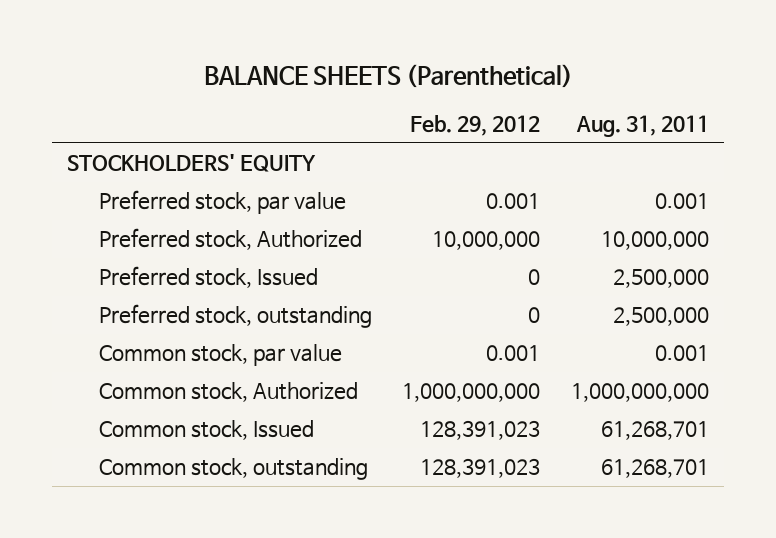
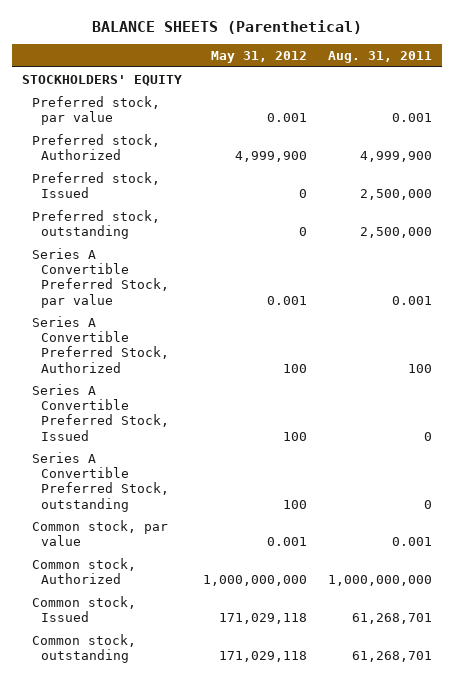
- | Feb. 29, 2012 | Aug. 31, 2011
+ | May 31, 2012 | Aug. 31, 2011
- Preferred stock, Authorized | 10,000,000 | 10,000,000
+ Preferred stock, Authorized | 4,999,900 | 4,999,900
+ Series A Convertible Preferred Stock, par value | 0.001 | 0.001
+ Series A Convertible Preferred Stock, Authorized | 100 | 100
+ Series A Convertible Preferred Stock, Issued | 100 | 0
+ Series A Convertible Preferred Stock, outstanding | 100 | 0

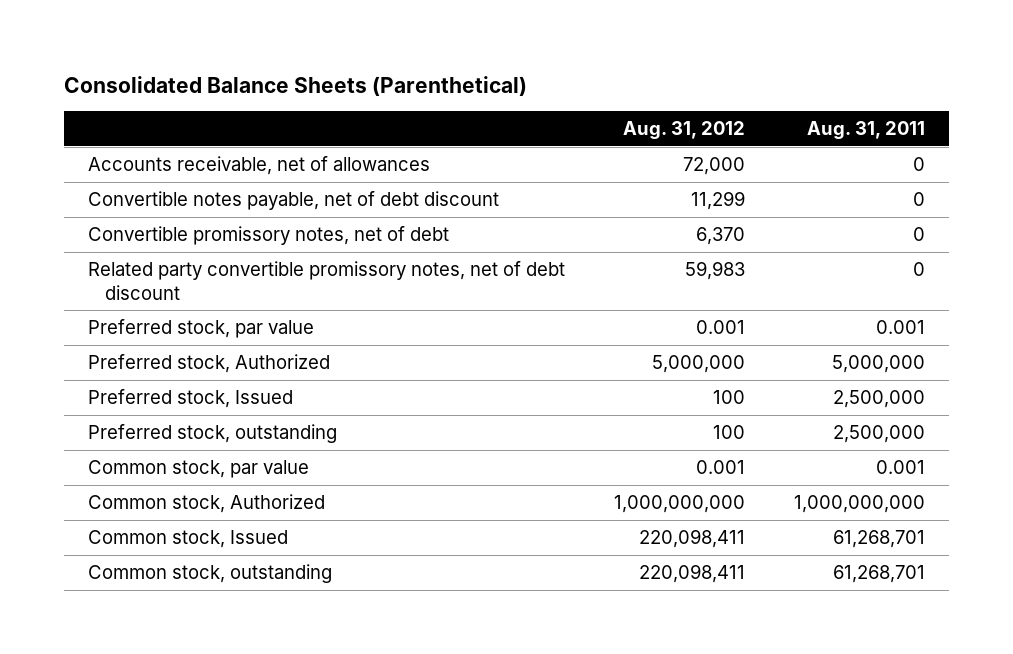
- BALANCE SHEETS (Parenthetical)
+ Consolidated Balance Sheets (Parenthetical)
- | May 31, 2012 | Aug. 31, 2011
+ | Aug. 31, 2012 | Aug. 31, 2011
- STOCKHOLDERS' EQUITY
+ Accounts receivable, net of allowances | 72,000 | 0
+ Convertible notes payable, net of debt discount | 11,299 | 0
+ Convertible promissory notes, net of debt | 6,370 | 0
+ Related party convertible promissory notes, net of debt discount | 59,983 | 0
- Preferred stock, Authorized | 4,999,900 | 4,999,900
+ Preferred stock, Authorized | 5,000,000 | 5,000,000
- Series A Convertible Preferred Stock, par value | 0.001 | 0.001
- Series A Convertible Preferred Stock, Authorized | 100 | 100
- Series A Convertible Preferred Stock, Issued | 100 | 0
- Series A Convertible Preferred Stock, outstanding | 100 | 0

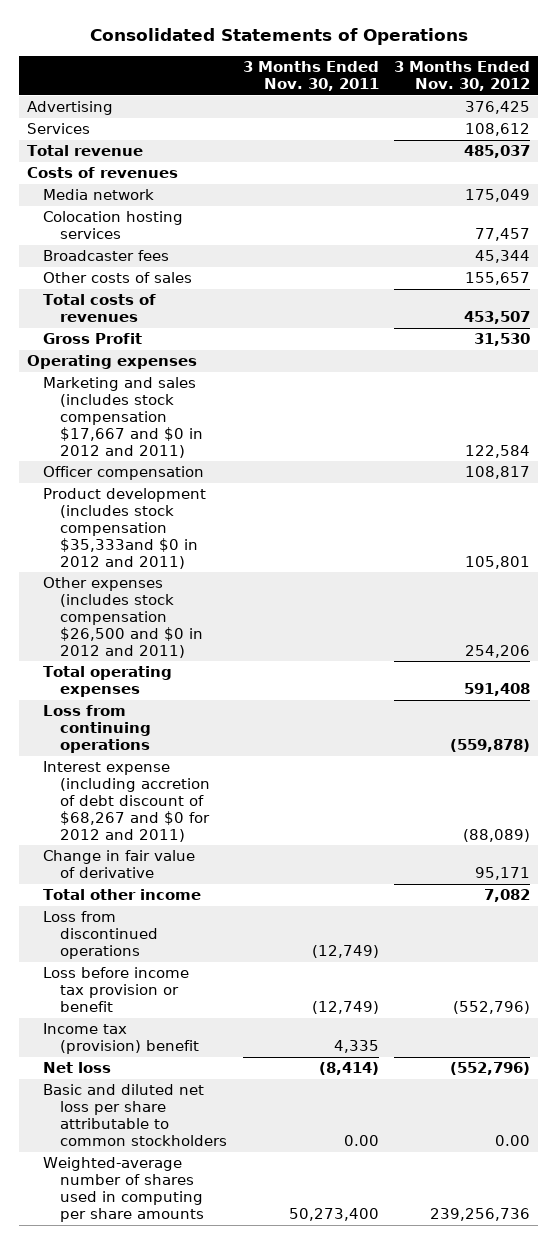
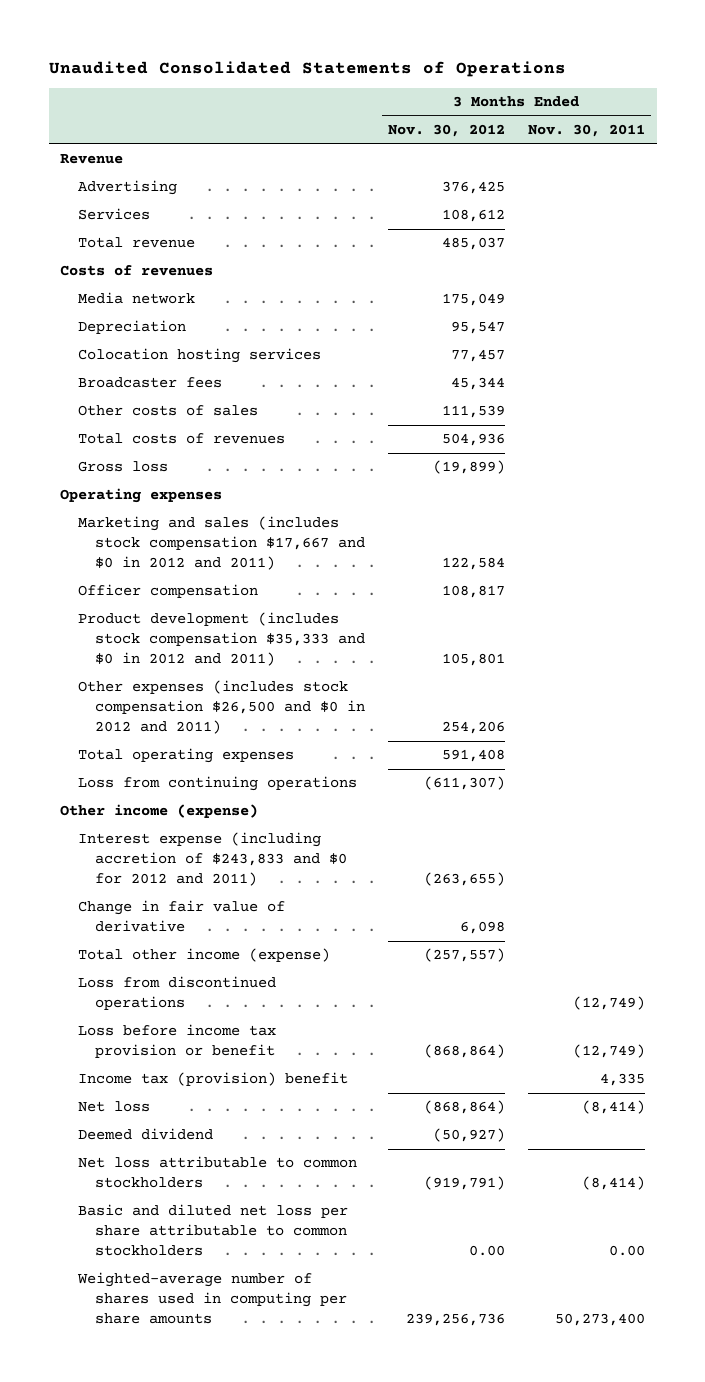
- Consolidated Statements of Operations
+ Unaudited Consolidated Statements of Operations
- | 3 Months Ended Nov. 30, 2011 | 3 Months Ended Nov. 30, 2012
+ | 3 Months Ended Nov. 30, 2012 | 3 Months Ended Nov. 30, 2011
+ Revenue
+ Depreciation | 95,547 |
- Other costs of sales | | 155,657
- Total costs of revenues | | 453,507
- Gross Profit | | 31,530
+ Other costs of sales | 111,539 |
+ Total costs of revenues | 504,936 |
+ Gross loss | (19,899) |
- Product development (includes stock compensation $35,333and $0 in 2012 and 2011) | | 105,801
+ Product development (includes stock compensation $35,333 and $0 in 2012 and 2011) | 105,801 |
- Loss from continuing operations | | (559,878)
- Interest expense (including accretion of debt discount of $68,267 and $0 for 2012 and 2011) | | (88,089)
- Change in fair value of derivative | | 95,171
- Total other income | | 7,082
+ Loss from continuing operations | (611,307) |
+ Other income (expense)
+ Interest expense (including accretion of $243,833 and $0 for 2012 and 2011) | (263,655) |
+ Change in fair value of derivative | 6,098 |
+ Total other income (expense) | (257,557) |
- Loss before income tax provision or benefit | (12,749) | (552,796)
+ Loss before income tax provision or benefit | (868,864) | (12,749)
- Net loss | (8,414) | (552,796)
+ Net loss | (868,864) | (8,414)
+ Deemed dividend | (50,927) |
+ Net loss attributable to common stockholders | (919,791) | (8,414)

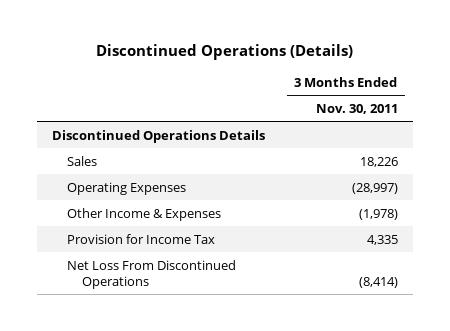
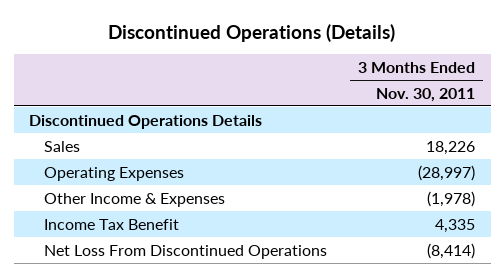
- Provision for Income Tax | 4,335
+ Income Tax Benefit | 4,335

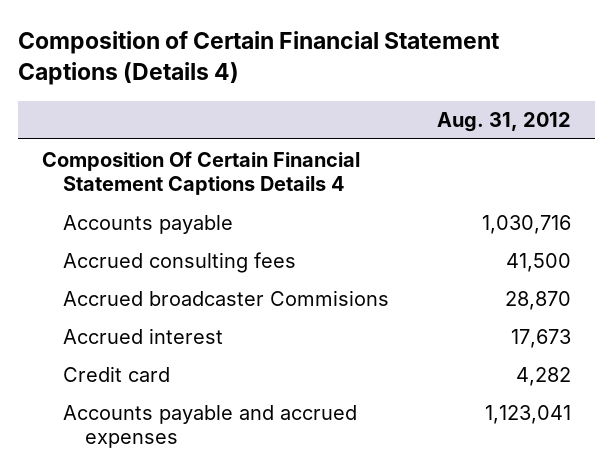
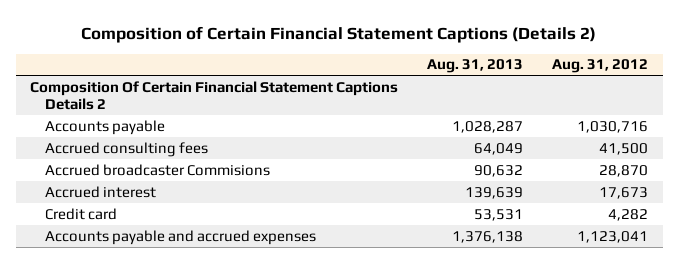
- Composition of Certain Financial Statement Captions (Details 4)
+ Composition of Certain Financial Statement Captions (Details 2)
- | Aug. 31, 2012
+ | Aug. 31, 2013 | Aug. 31, 2012
- Composition Of Certain Financial Statement Captions Details 4
+ Composition Of Certain Financial Statement Captions Details 2

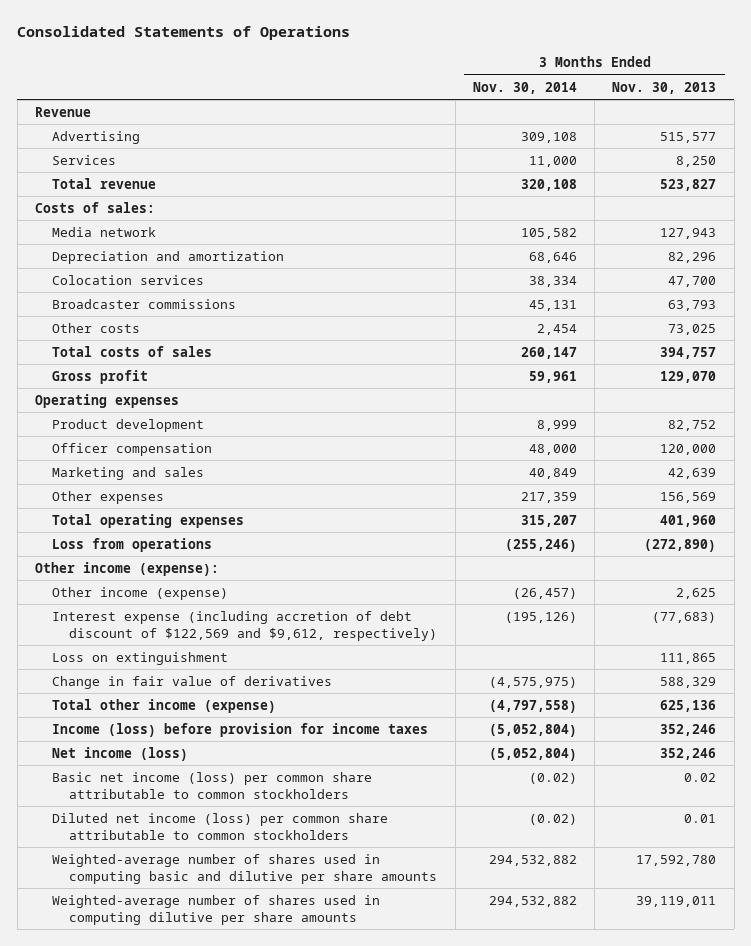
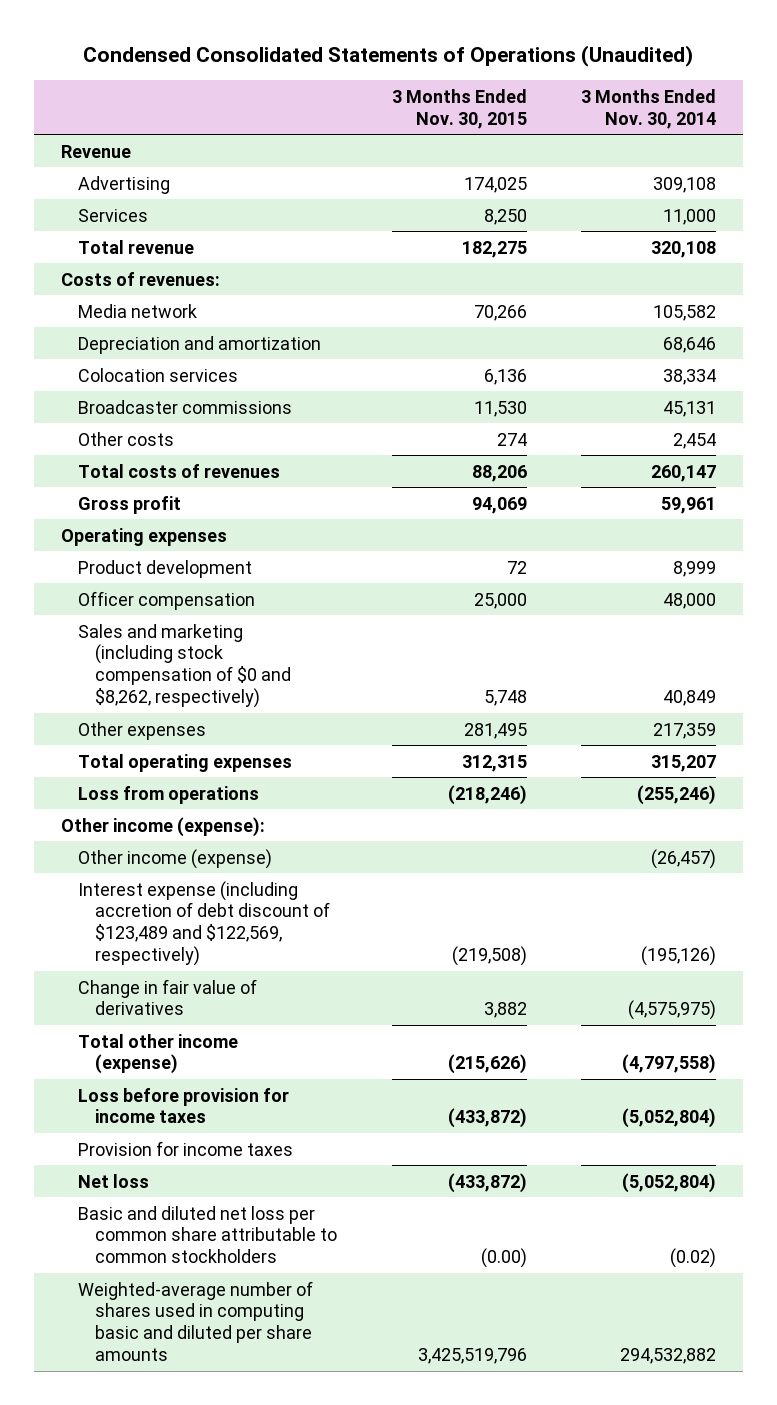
- Consolidated Statements of Operations
+ Condensed Consolidated Statements of Operations (Unaudited)
- | 3 Months Ended Nov. 30, 2014 | 3 Months Ended Nov. 30, 2013
+ | 3 Months Ended Nov. 30, 2015 | 3 Months Ended Nov. 30, 2014
- Costs of sales:
+ Costs of revenues:
- Total costs of sales | 260,147 | 394,757
+ Total costs of revenues | 88,206 | 260,147
- Marketing and sales | 40,849 | 42,639
+ Sales and marketing (including stock compensation of $0 and $8,262, respectively) | 5,748 | 40,849
- Interest expense (including accretion of debt discount of $122,569 and $9,612, respectively) | (195,126) | (77,683)
- Loss on extinguishment | | 111,865
+ Interest expense (including accretion of debt discount of $123,489 and $122,569, respectively) | (219,508) | (195,126)
- Income (loss) before provision for income taxes | (5,052,804) | 352,246
- Net income (loss) | (5,052,804) | 352,246
- Basic net income (loss) per common share attributable to common stockholders | (0.02) | 0.02
- Diluted net income (loss) per common share attributable to common stockholders | (0.02) | 0.01
- Weighted-average number of shares used in computing basic and dilutive per share amounts | 294,532,882 | 17,592,780
- Weighted-average number of shares used in computing dilutive per share amounts | 294,532,882 | 39,119,011
+ Loss before provision for income taxes | (433,872) | (5,052,804)
+ Provision for income taxes
+ Net loss | (433,872) | (5,052,804)
+ Basic and diluted net loss per common share attributable to common stockholders | (0.00) | (0.02)
+ Weighted-average number of shares used in computing basic and diluted per share amounts | 3,425,519,796 | 294,532,882

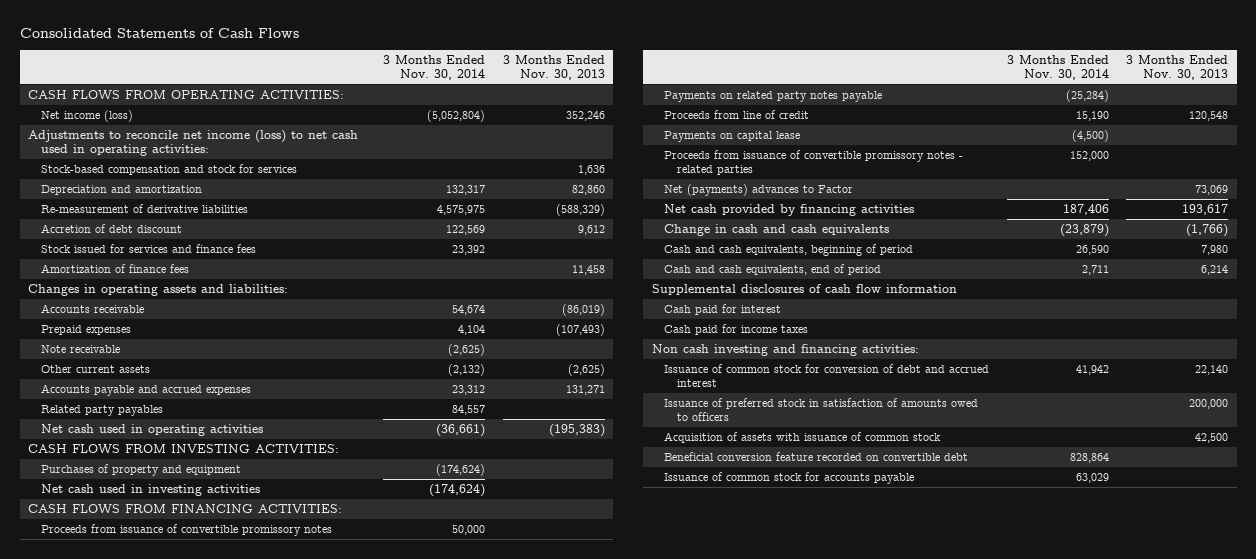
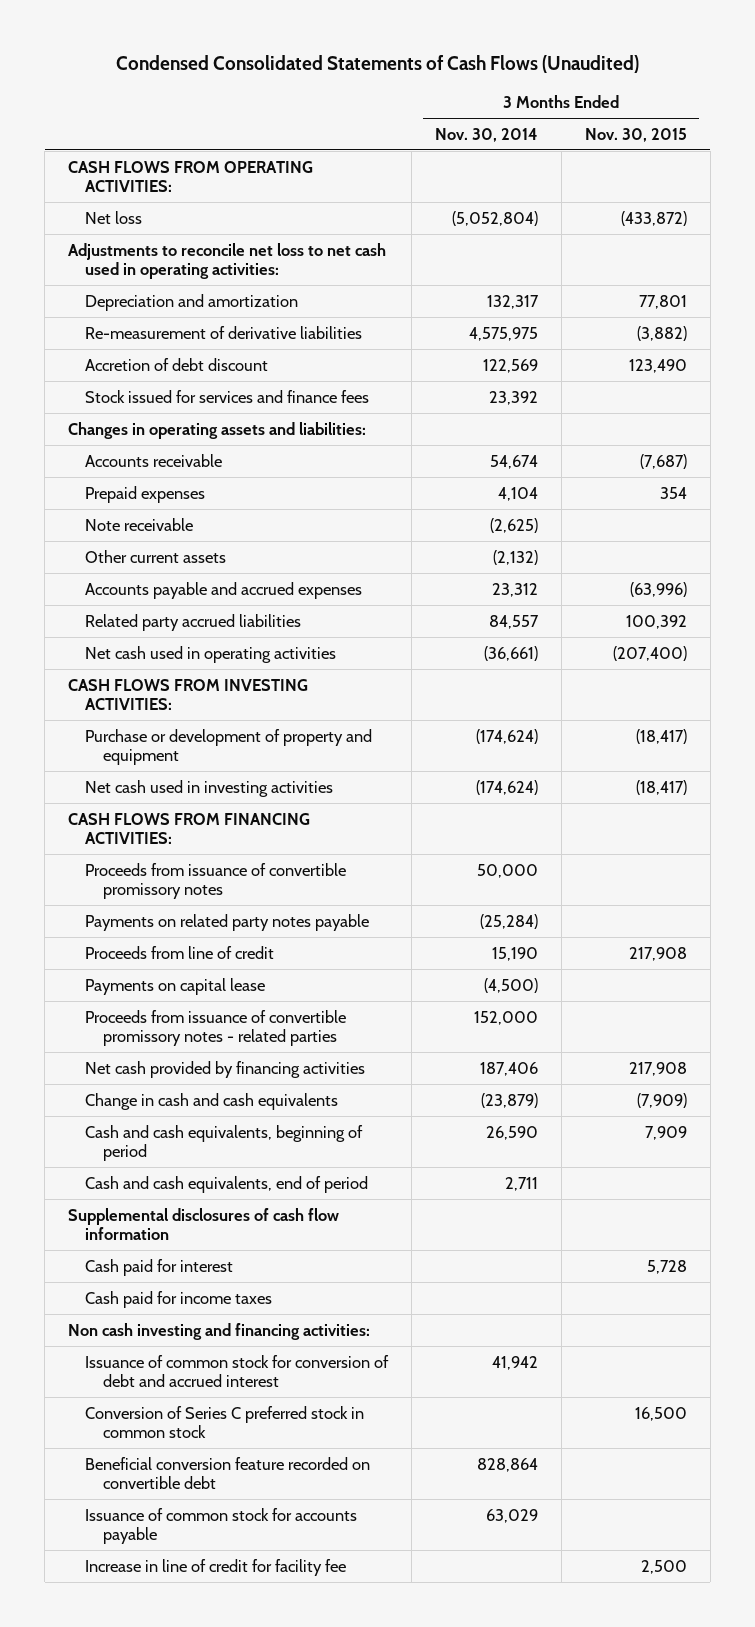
- Consolidated Statements of Cash Flows
+ Condensed Consolidated Statements of Cash Flows (Unaudited)
- | 3 Months Ended Nov. 30, 2014 | 3 Months Ended Nov. 30, 2013
+ | 3 Months Ended Nov. 30, 2014 | 3 Months Ended Nov. 30, 2015
- Net income (loss) | (5,052,804) | 352,246
- Adjustments to reconcile net income (loss) to net cash used in operating activities:
- Stock-based compensation and stock for services | | 1,636
+ Net loss | (5,052,804) | (433,872)
+ Adjustments to reconcile net loss to net cash used in operating activities:
- Amortization of finance fees | | 11,458
- Related party payables | 84,557 |
+ Related party accrued liabilities | 84,557 | 100,392
- Purchases of property and equipment | (174,624) |
+ Purchase or development of property and equipment | (174,624) | (18,417)
- Net (payments) advances to Factor | | 73,069
- Issuance of preferred stock in satisfaction of amounts owed to officers | | 200,000
- Acquisition of assets with issuance of common stock | | 42,500
+ Conversion of Series C preferred stock in common stock | | 16,500
+ Increase in line of credit for facility fee | | 2,500

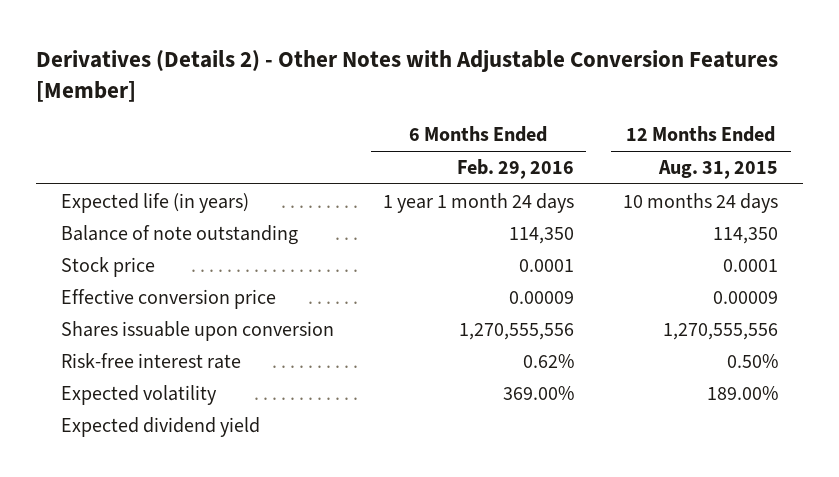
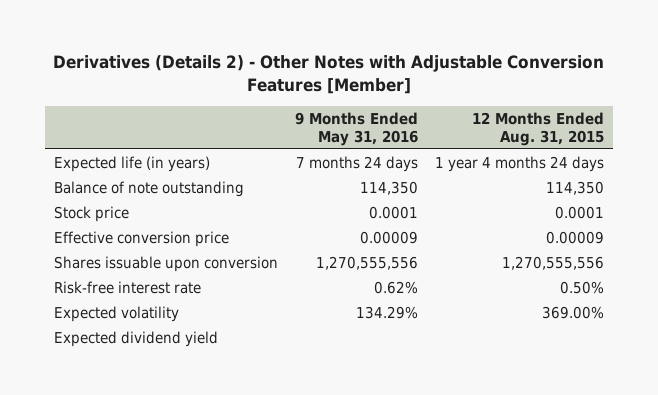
- | 6 Months Ended Feb. 29, 2016 | 12 Months Ended Aug. 31, 2015
+ | 9 Months Ended May 31, 2016 | 12 Months Ended Aug. 31, 2015
- Expected life (in years) | 1 year 1 month 24 days | 10 months 24 days
+ Expected life (in years) | 7 months 24 days | 1 year 4 months 24 days
- Expected volatility | 369.00% | 189.00%
+ Expected volatility | 134.29% | 369.00%

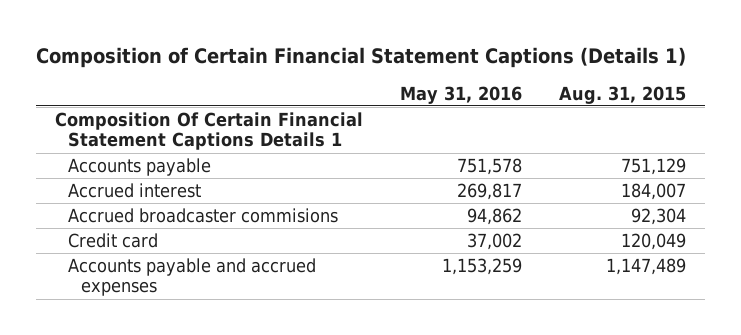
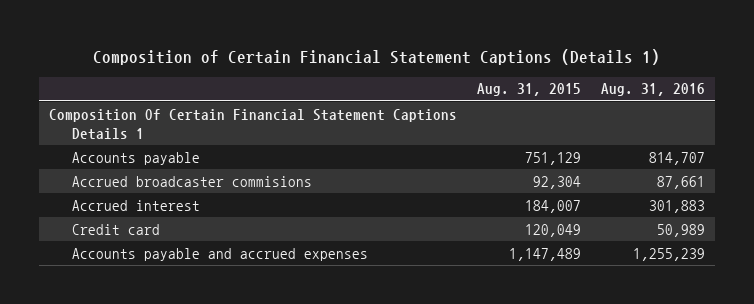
- | May 31, 2016 | Aug. 31, 2015
+ | Aug. 31, 2015 | Aug. 31, 2016
moved down: Accrued interest | 184,007 | 301,883

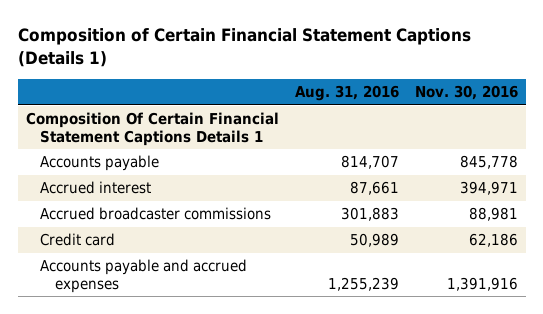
- | Aug. 31, 2015 | Aug. 31, 2016
+ | Aug. 31, 2016 | Nov. 30, 2016
- Accrued broadcaster commisions | 92,304 | 87,661
- Accrued interest | 184,007 | 301,883
+ Accrued interest | 87,661 | 394,971
+ Accrued broadcaster commissions | 301,883 | 88,981

